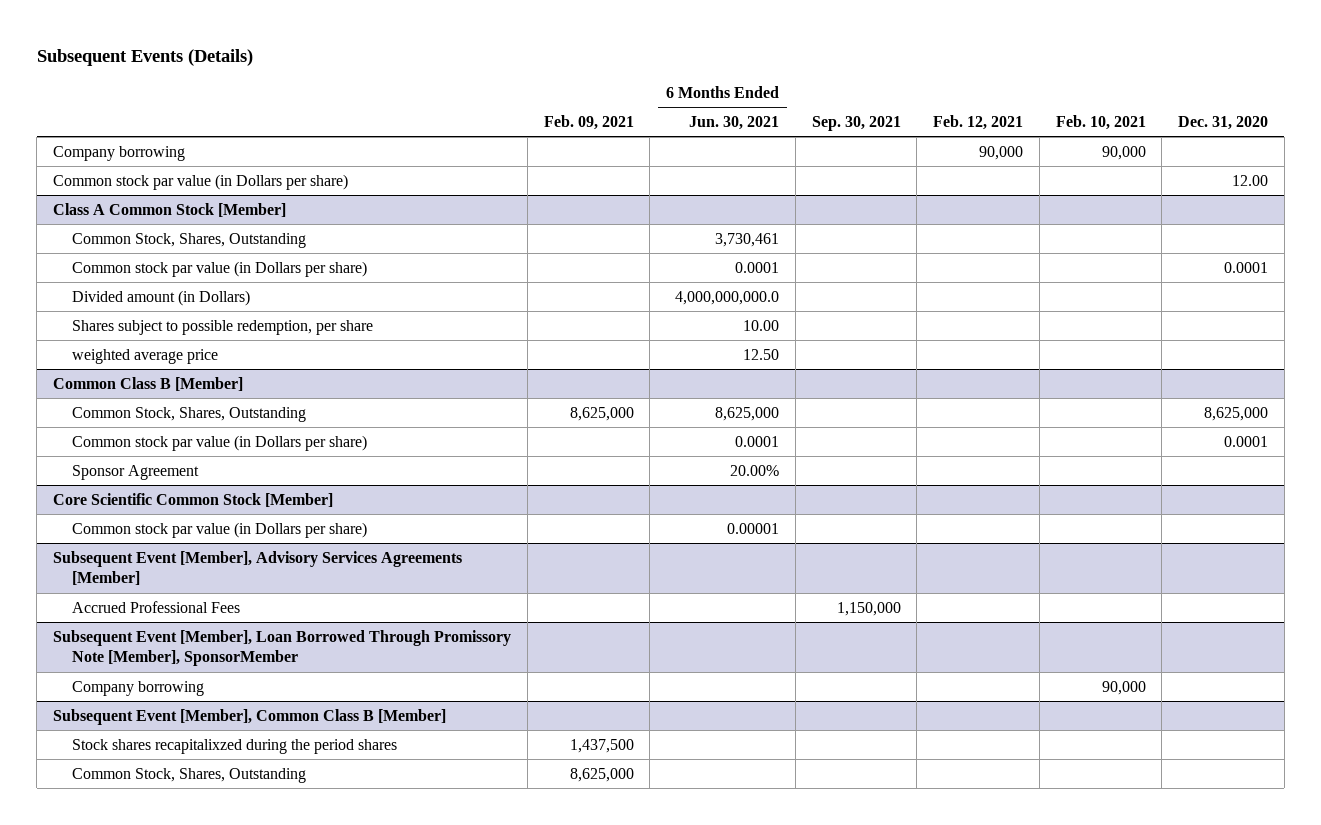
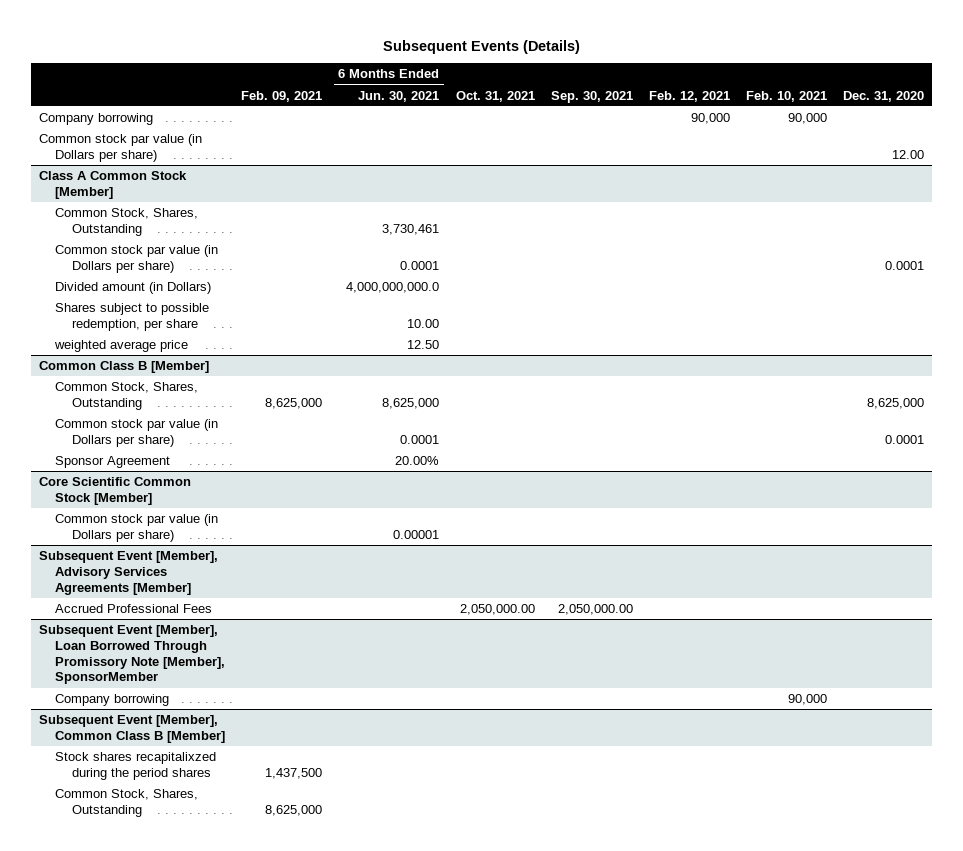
- | Feb. 09, 2021 | 6 Months Ended Jun. 30, 2021 | Sep. 30, 2021 | Feb. 12, 2021 | Feb. 10, 2021 | Dec. 31, 2020
+ | Feb. 09, 2021 | 6 Months Ended Jun. 30, 2021 | Oct. 31, 2021 | Sep. 30, 2021 | Feb. 12, 2021 | Feb. 10, 2021 | Dec. 31, 2020
@ Subsequent Event [Member], Advisory Services Agreements [Member]
- Accrued Professional Fees | | | 1,150,000 | | |
+ Accrued Professional Fees | | | 2,050,000.00 | 2,050,000.00 | | |

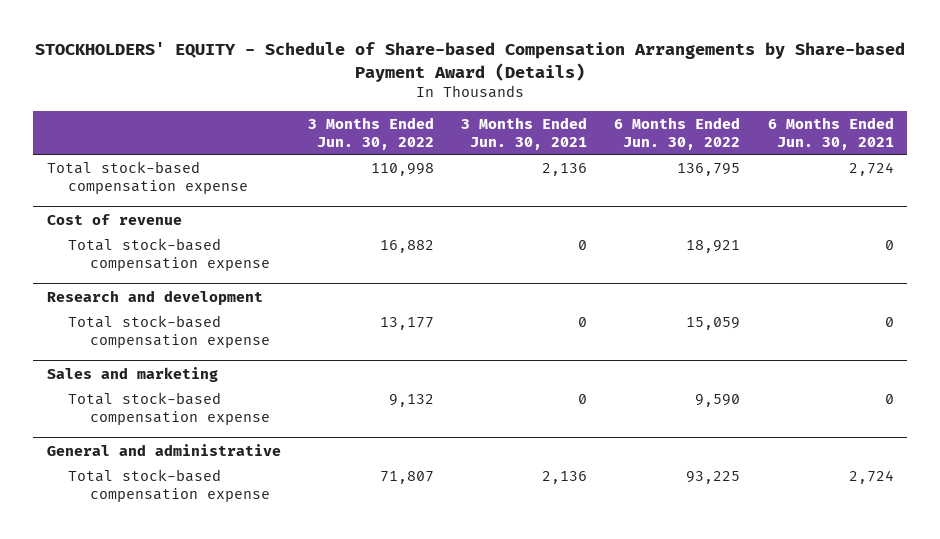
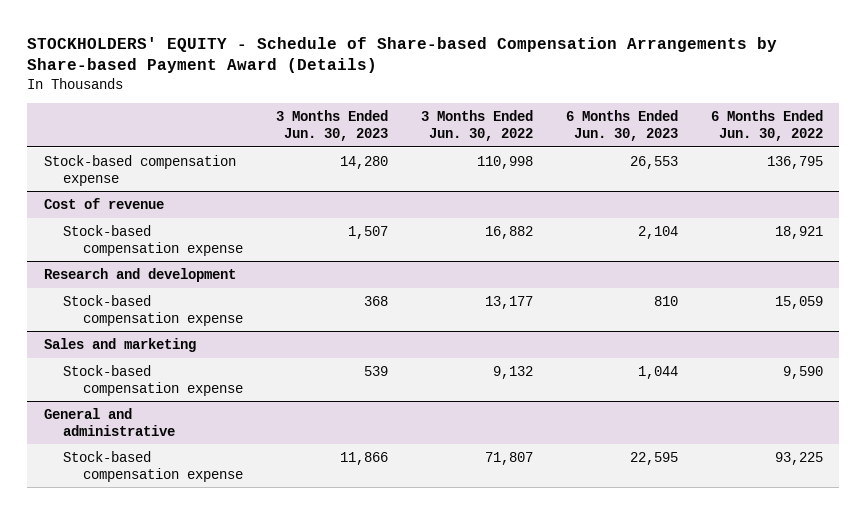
- | 3 Months Ended Jun. 30, 2022 | 3 Months Ended Jun. 30, 2021 | 6 Months Ended Jun. 30, 2022 | 6 Months Ended Jun. 30, 2021
+ | 3 Months Ended Jun. 30, 2023 | 3 Months Ended Jun. 30, 2022 | 6 Months Ended Jun. 30, 2023 | 6 Months Ended Jun. 30, 2022
- Total stock-based compensation expense | 110,998 | 2,136 | 136,795 | 2,724
+ Stock-based compensation expense | 14,280 | 110,998 | 26,553 | 136,795
@ Cost of revenue
- Total stock-based compensation expense | 16,882 | 0 | 18,921 | 0
+ Stock-based compensation expense | 1,507 | 16,882 | 2,104 | 18,921
@ Research and development
- Total stock-based compensation expense | 13,177 | 0 | 15,059 | 0
+ Stock-based compensation expense | 368 | 13,177 | 810 | 15,059
@ Sales and marketing
- Total stock-based compensation expense | 9,132 | 0 | 9,590 | 0
+ Stock-based compensation expense | 539 | 9,132 | 1,044 | 9,590
@ General and administrative
- Total stock-based compensation expense | 71,807 | 2,136 | 93,225 | 2,724
+ Stock-based compensation expense | 11,866 | 71,807 | 22,595 | 93,225

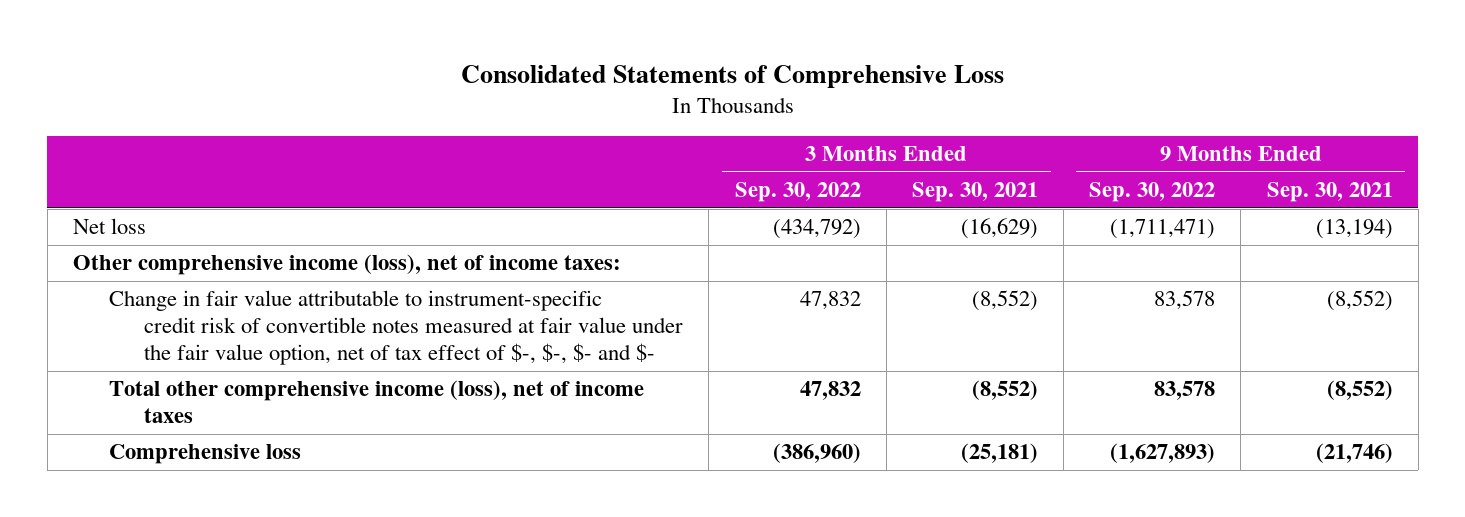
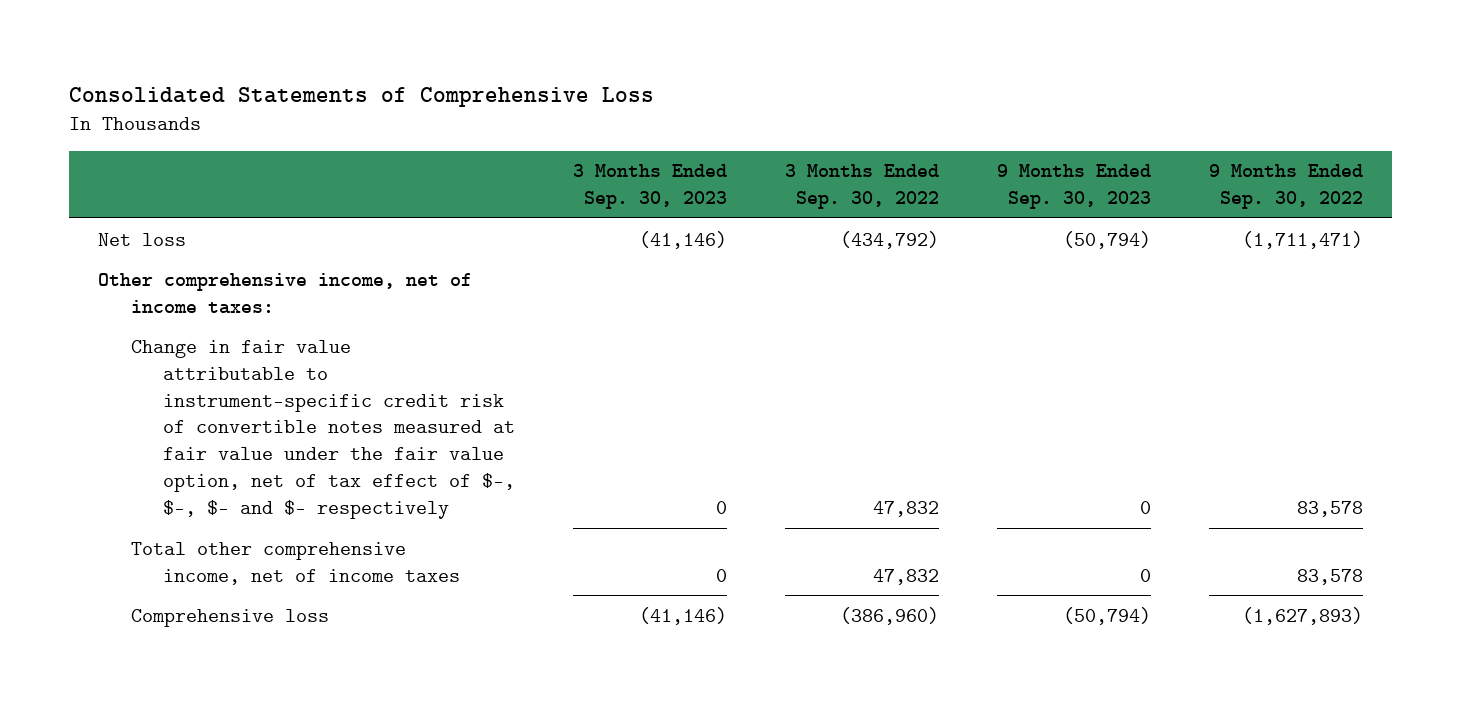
- | 3 Months Ended Sep. 30, 2022 | 3 Months Ended Sep. 30, 2021 | 9 Months Ended Sep. 30, 2022 | 9 Months Ended Sep. 30, 2021
+ | 3 Months Ended Sep. 30, 2023 | 3 Months Ended Sep. 30, 2022 | 9 Months Ended Sep. 30, 2023 | 9 Months Ended Sep. 30, 2022
- Other comprehensive income (loss), net of income taxes:
- Change in fair value attributable to instrument-specific credit risk of convertible notes measured at fair value under the fair value option, net of tax effect of $-, $-, $- and $- | 47,832 | (8,552) | 83,578 | (8,552)
- Total other comprehensive income (loss), net of income taxes | 47,832 | (8,552) | 83,578 | (8,552)
+ Other comprehensive income, net of income taxes:
+ Change in fair value attributable to instrument-specific credit risk of convertible notes measured at fair value under the fair value option, net of tax effect of $-, $-, $- and $- respectively | 0 | 47,832 | 0 | 83,578
+ Total other comprehensive income, net of income taxes | 0 | 47,832 | 0 | 83,578

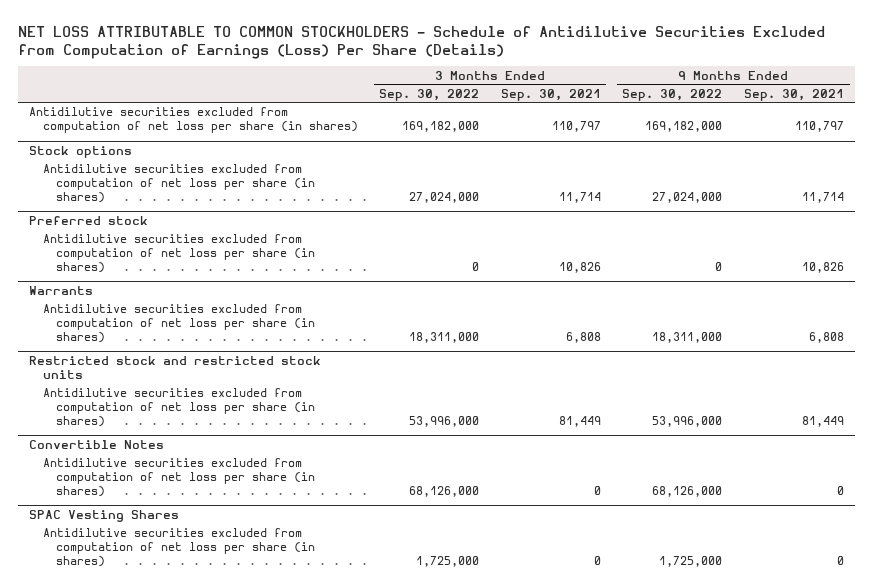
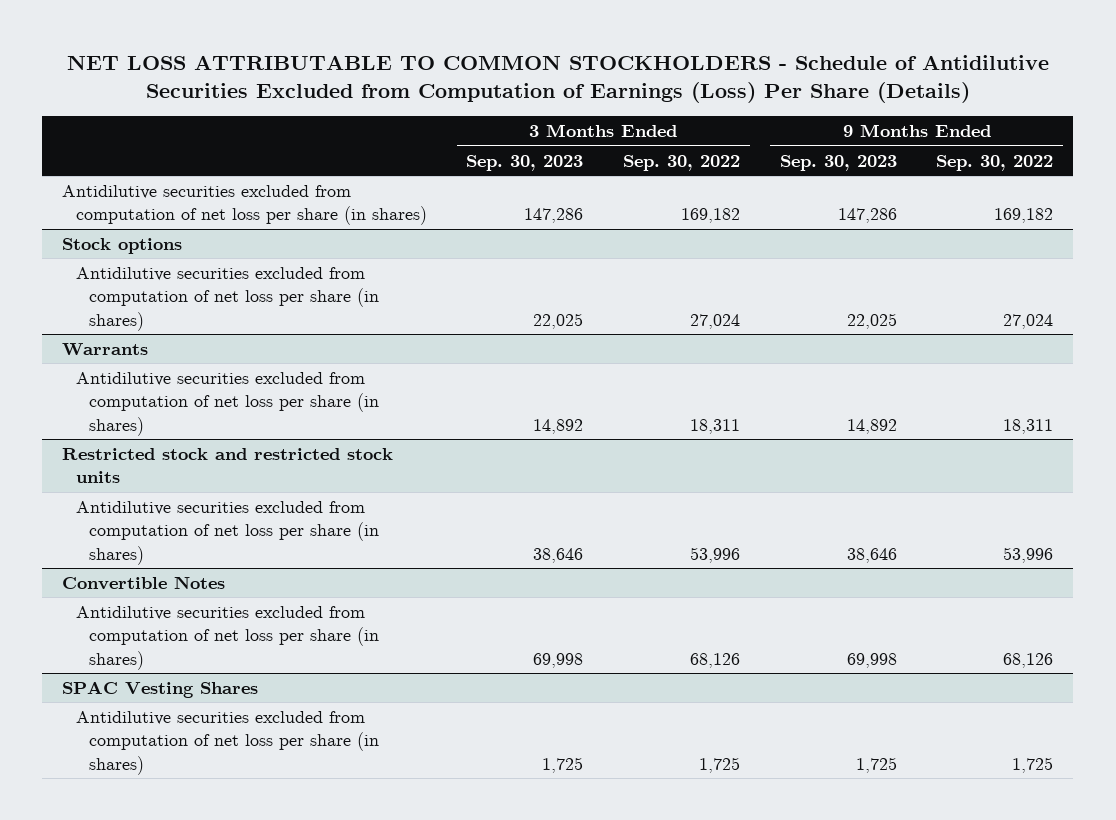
- | 3 Months Ended Sep. 30, 2022 | 3 Months Ended Sep. 30, 2021 | 9 Months Ended Sep. 30, 2022 | 9 Months Ended Sep. 30, 2021
+ | 3 Months Ended Sep. 30, 2023 | 3 Months Ended Sep. 30, 2022 | 9 Months Ended Sep. 30, 2023 | 9 Months Ended Sep. 30, 2022
- Antidilutive securities excluded from computation of net loss per share (in shares) | 169,182,000 | 110,797 | 169,182,000 | 110,797
+ Antidilutive securities excluded from computation of net loss per share (in shares) | 147,286 | 169,182 | 147,286 | 169,182
@ Stock options
- Antidilutive securities excluded from computation of net loss per share (in shares) | 27,024,000 | 11,714 | 27,024,000 | 11,714
- Preferred stock
- Antidilutive securities excluded from computation of net loss per share (in shares) | 0 | 10,826 | 0 | 10,826
@ Stock options
+ Antidilutive securities excluded from computation of net loss per share (in shares) | 22,025 | 27,024 | 22,025 | 27,024
@ Warrants
- Antidilutive securities excluded from computation of net loss per share (in shares) | 18,311,000 | 6,808 | 18,311,000 | 6,808
+ Antidilutive securities excluded from computation of net loss per share (in shares) | 14,892 | 18,311 | 14,892 | 18,311
@ Restricted stock and restricted stock units
- Antidilutive securities excluded from computation of net loss per share (in shares) | 53,996,000 | 81,449 | 53,996,000 | 81,449
+ Antidilutive securities excluded from computation of net loss per share (in shares) | 38,646 | 53,996 | 38,646 | 53,996
@ Convertible Notes
- Antidilutive securities excluded from computation of net loss per share (in shares) | 68,126,000 | 0 | 68,126,000 | 0
+ Antidilutive securities excluded from computation of net loss per share (in shares) | 69,998 | 68,126 | 69,998 | 68,126
@ SPAC Vesting Shares
- Antidilutive securities excluded from computation of net loss per share (in shares) | 1,725,000 | 0 | 1,725,000 | 0
+ Antidilutive securities excluded from computation of net loss per share (in shares) | 1,725 | 1,725 | 1,725 | 1,725

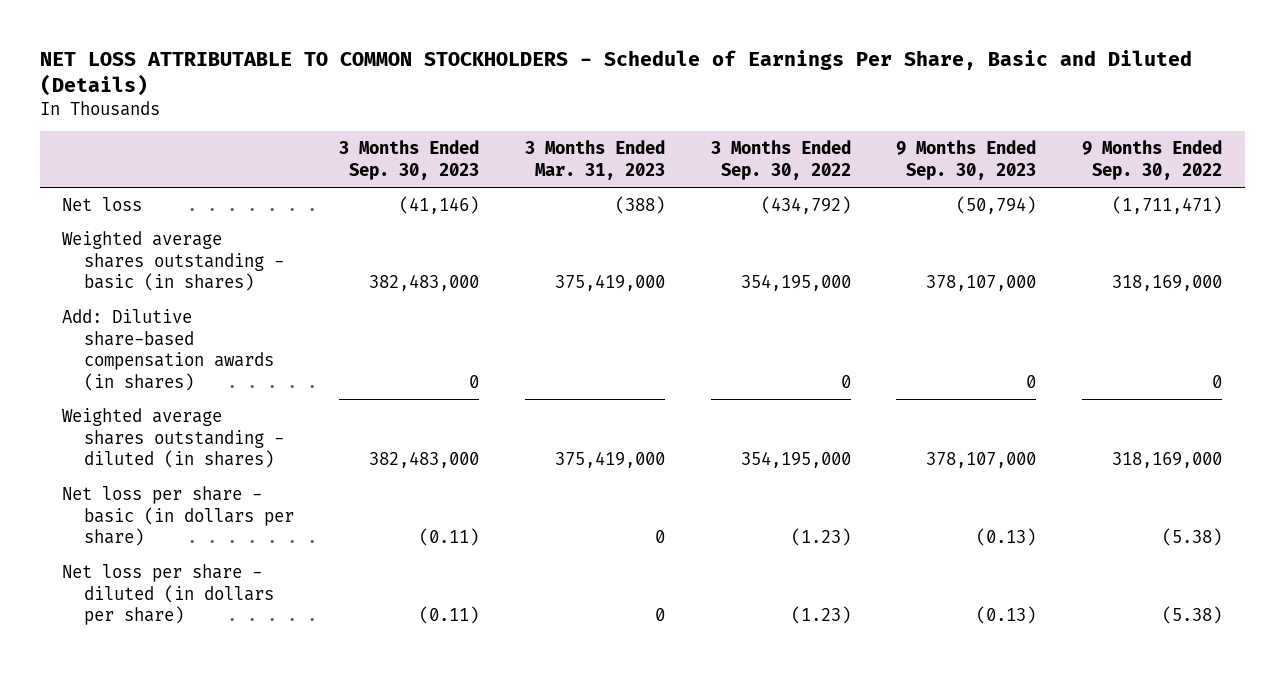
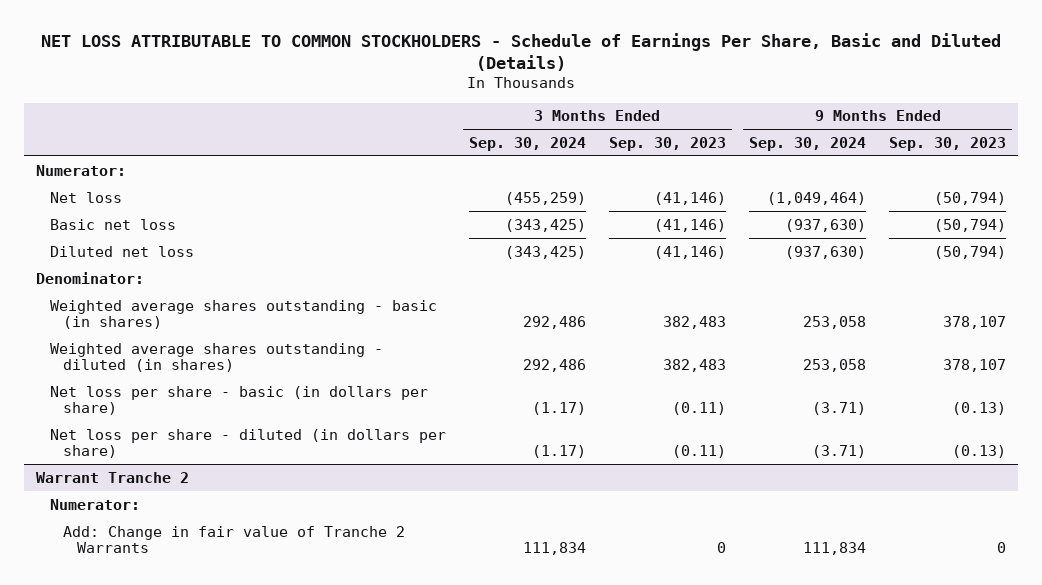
- | 3 Months Ended Sep. 30, 2023 | 3 Months Ended Mar. 31, 2023 | 3 Months Ended Sep. 30, 2022 | 9 Months Ended Sep. 30, 2023 | 9 Months Ended Sep. 30, 2022
+ | 3 Months Ended Sep. 30, 2024 | 3 Months Ended Sep. 30, 2023 | 9 Months Ended Sep. 30, 2024 | 9 Months Ended Sep. 30, 2023
+ Numerator:
- Weighted average shares outstanding - basic (in shares) | 382,483,000 | 375,419,000 | 354,195,000 | 378,107,000 | 318,169,000
- Add: Dilutive share-based compensation awards (in shares) | 0 | | 0 | 0 | 0
- Weighted average shares outstanding - diluted (in shares) | 382,483,000 | 375,419,000 | 354,195,000 | 378,107,000 | 318,169,000
+ Basic net loss | (343,425) | (41,146) | (937,630) | (50,794)
+ Diluted net loss | (343,425) | (41,146) | (937,630) | (50,794)
+ Denominator:
+ Weighted average shares outstanding - basic (in shares) | 292,486 | 382,483 | 253,058 | 378,107
+ Weighted average shares outstanding - diluted (in shares) | 292,486 | 382,483 | 253,058 | 378,107
+ Warrant Tranche 2
+ Numerator:
+ Add: Change in fair value of Tranche 2 Warrants | 111,834 | 0 | 111,834 | 0

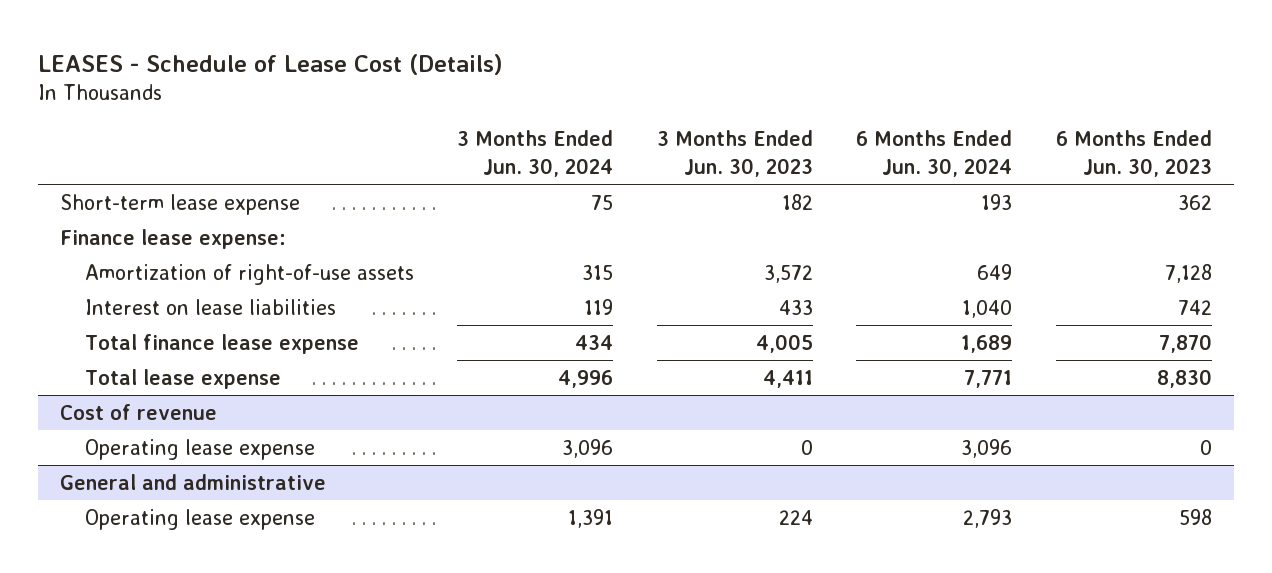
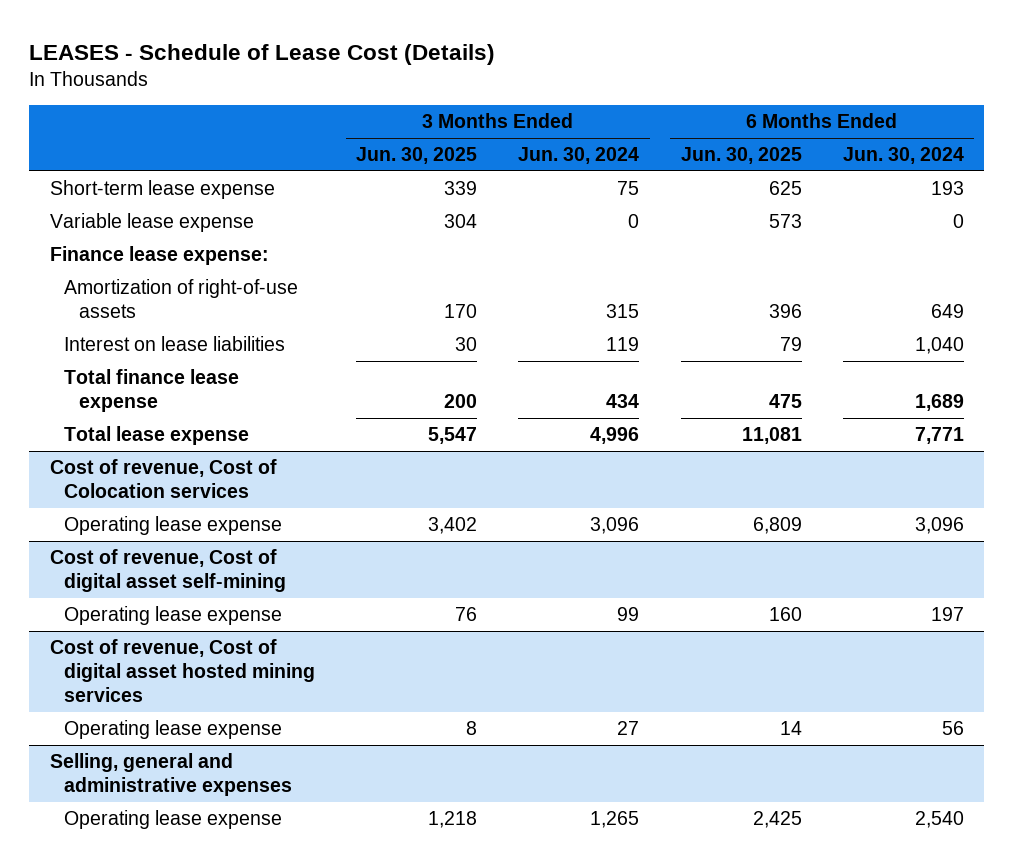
- | 3 Months Ended Jun. 30, 2024 | 3 Months Ended Jun. 30, 2023 | 6 Months Ended Jun. 30, 2024 | 6 Months Ended Jun. 30, 2023
+ | 3 Months Ended Jun. 30, 2025 | 3 Months Ended Jun. 30, 2024 | 6 Months Ended Jun. 30, 2025 | 6 Months Ended Jun. 30, 2024
+ Variable lease expense | 304 | 0 | 573 | 0
- Cost of revenue
+ Cost of revenue, Cost of Colocation services
- General and administrative
- Operating lease expense | 1,391 | 224 | 2,793 | 598
+ Cost of revenue, Cost of digital asset self-mining
+ Operating lease expense | 76 | 99 | 160 | 197
+ Cost of revenue, Cost of digital asset hosted mining services
+ Operating lease expense | 8 | 27 | 14 | 56
+ Selling, general and administrative expenses
+ Operating lease expense | 1,218 | 1,265 | 2,425 | 2,540

